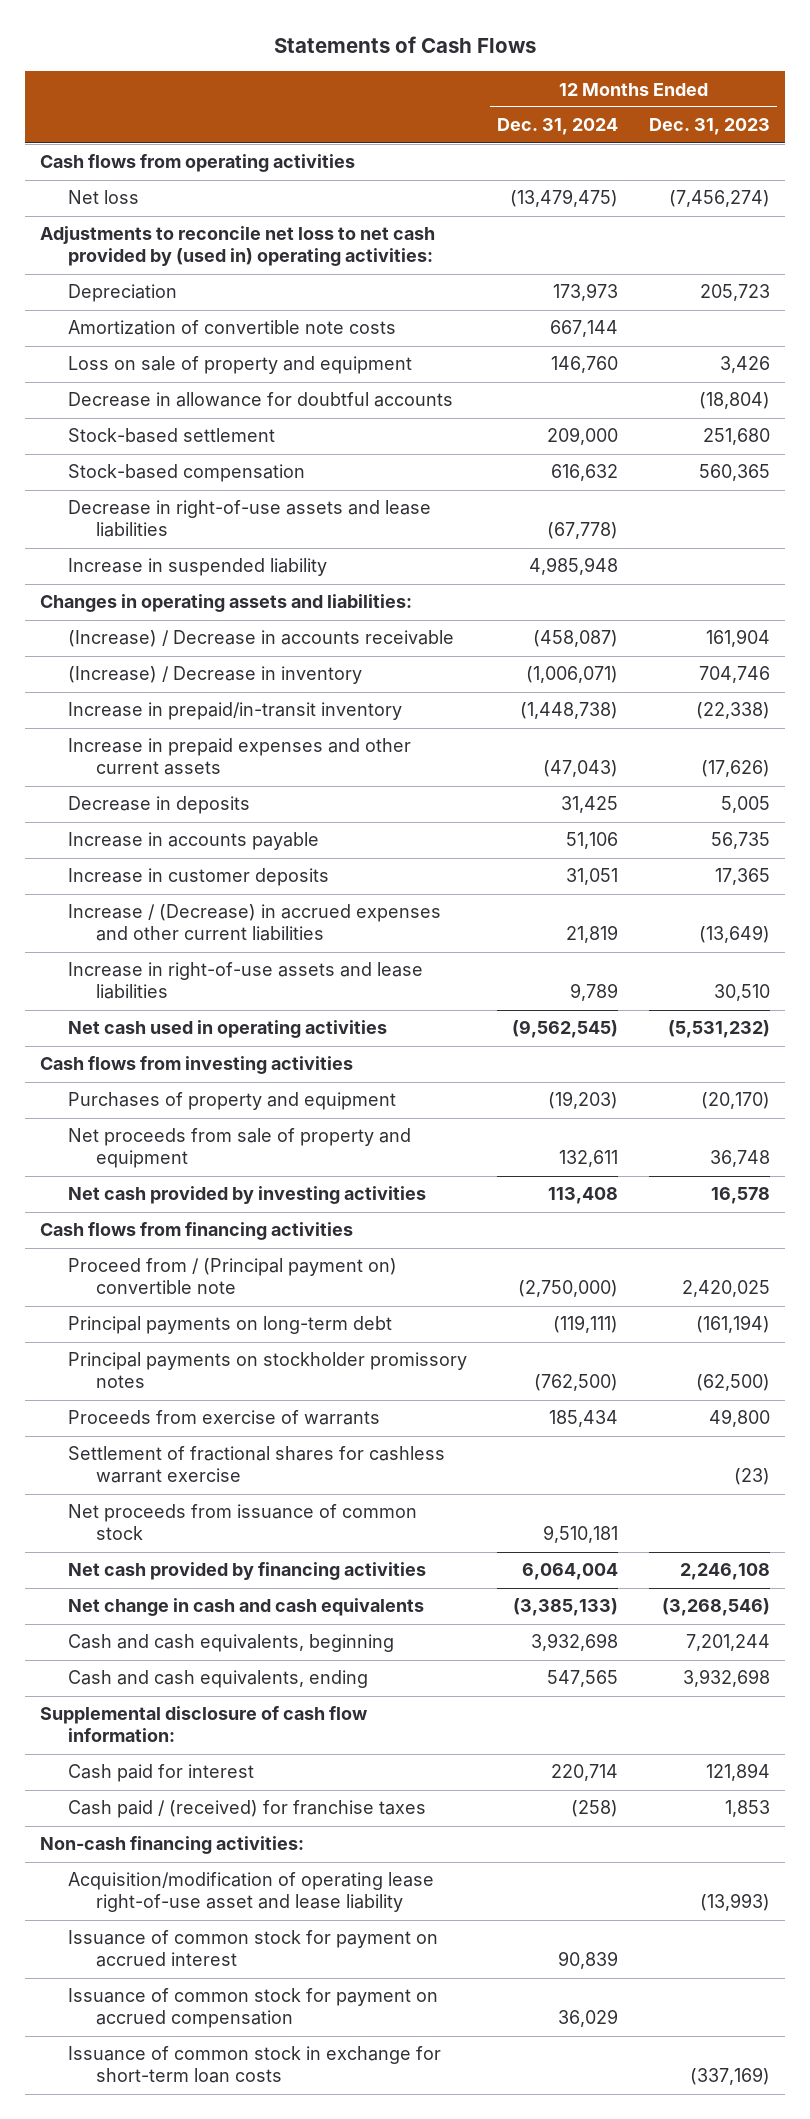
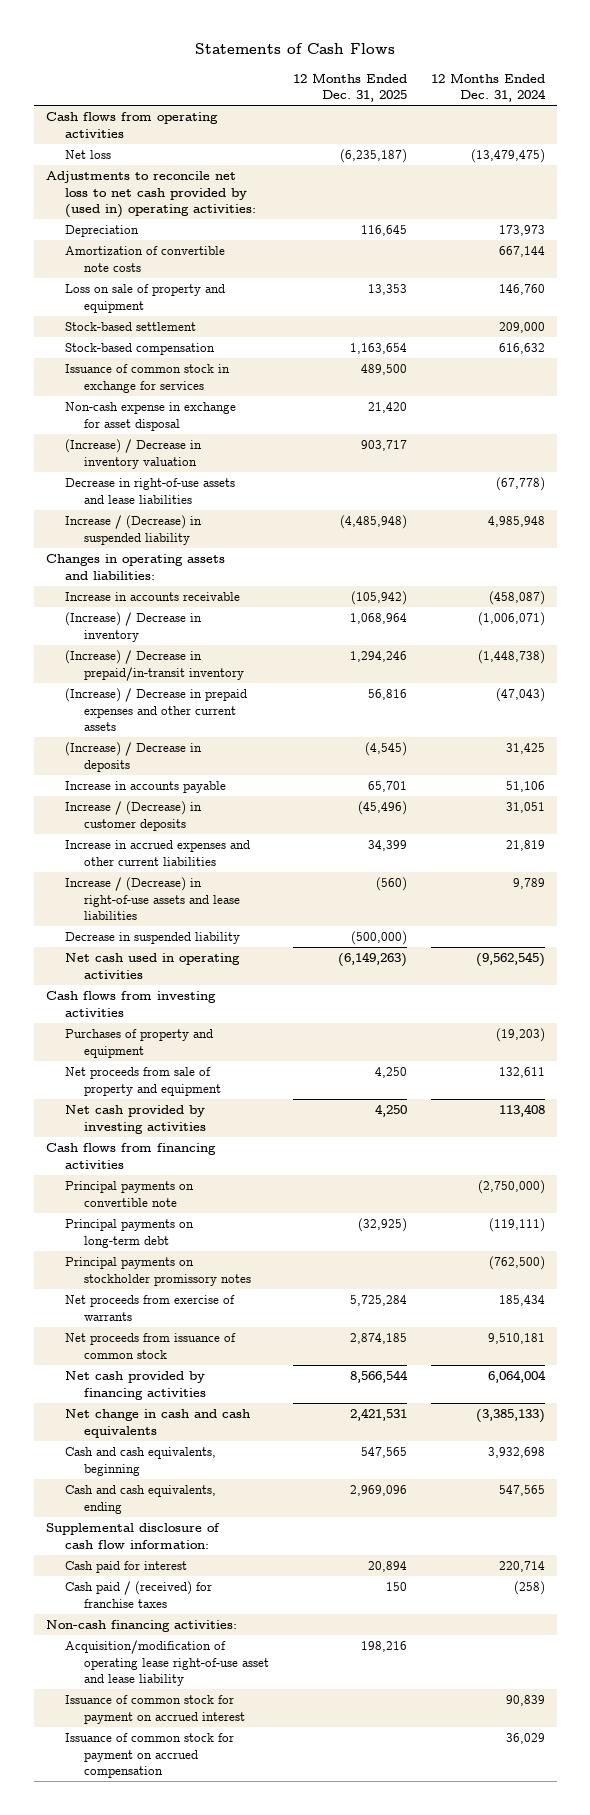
- | 12 Months Ended Dec. 31, 2024 | 12 Months Ended Dec. 31, 2023
+ | 12 Months Ended Dec. 31, 2025 | 12 Months Ended Dec. 31, 2024
- Decrease in allowance for doubtful accounts | | (18,804)
+ Issuance of common stock in exchange for services | 489,500 |
+ Non-cash expense in exchange for asset disposal | 21,420 |
+ (Increase) / Decrease in inventory valuation | 903,717 |
- Increase in suspended liability | 4,985,948 |
+ Increase / (Decrease) in suspended liability | (4,485,948) | 4,985,948
- (Increase) / Decrease in accounts receivable | (458,087) | 161,904
+ Increase in accounts receivable | (105,942) | (458,087)
- Increase in prepaid/in-transit inventory | (1,448,738) | (22,338)
- Increase in prepaid expenses and other current assets | (47,043) | (17,626)
- Decrease in deposits | 31,425 | 5,005
+ (Increase) / Decrease in prepaid/in-transit inventory | 1,294,246 | (1,448,738)
+ (Increase) / Decrease in prepaid expenses and other current assets | 56,816 | (47,043)
+ (Increase) / Decrease in deposits | (4,545) | 31,425
- Increase in customer deposits | 31,051 | 17,365
- Increase / (Decrease) in accrued expenses and other current liabilities | 21,819 | (13,649)
- Increase in right-of-use assets and lease liabilities | 9,789 | 30,510
+ Increase / (Decrease) in customer deposits | (45,496) | 31,051
+ Increase in accrued expenses and other current liabilities | 34,399 | 21,819
+ Increase / (Decrease) in right-of-use assets and lease liabilities | (560) | 9,789
+ Decrease in suspended liability | (500,000) |
- Proceed from / (Principal payment on) convertible note | (2,750,000) | 2,420,025
+ Principal payments on convertible note | | (2,750,000)
- Proceeds from exercise of warrants | 185,434 | 49,800
- Settlement of fractional shares for cashless warrant exercise | | (23)
+ Net proceeds from exercise of warrants | 5,725,284 | 185,434
- Issuance of common stock in exchange for short-term loan costs | | (337,169)

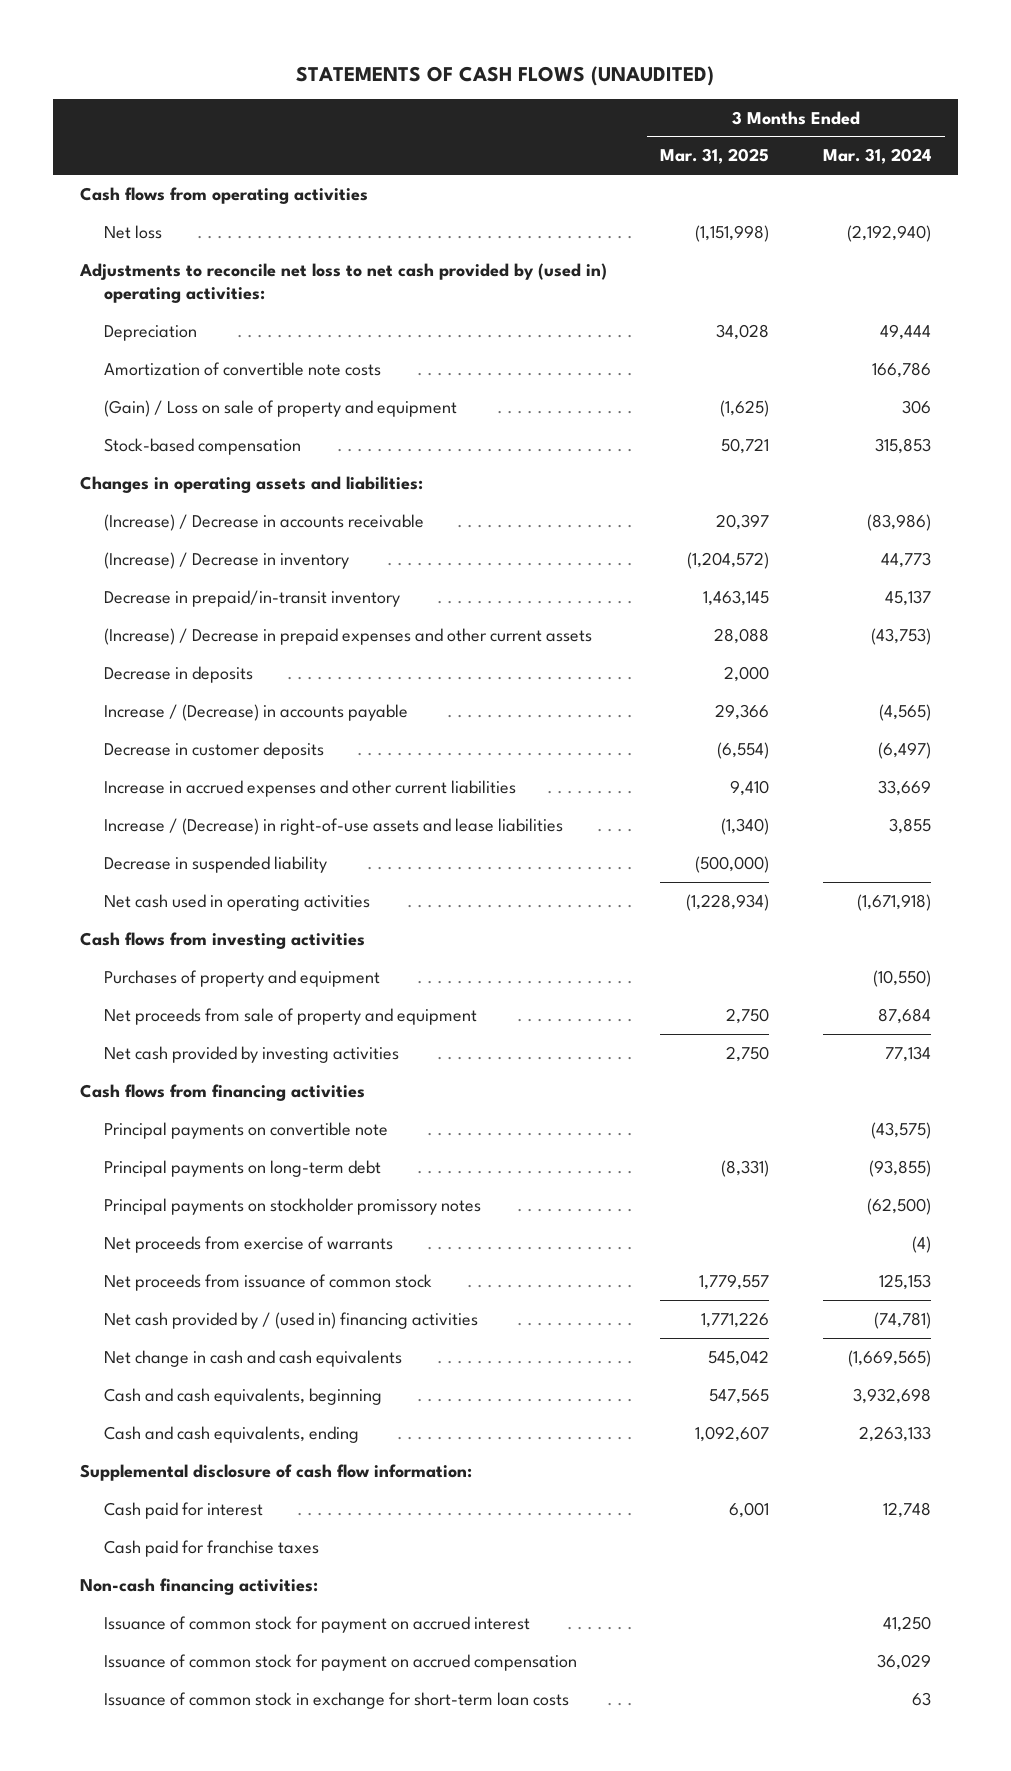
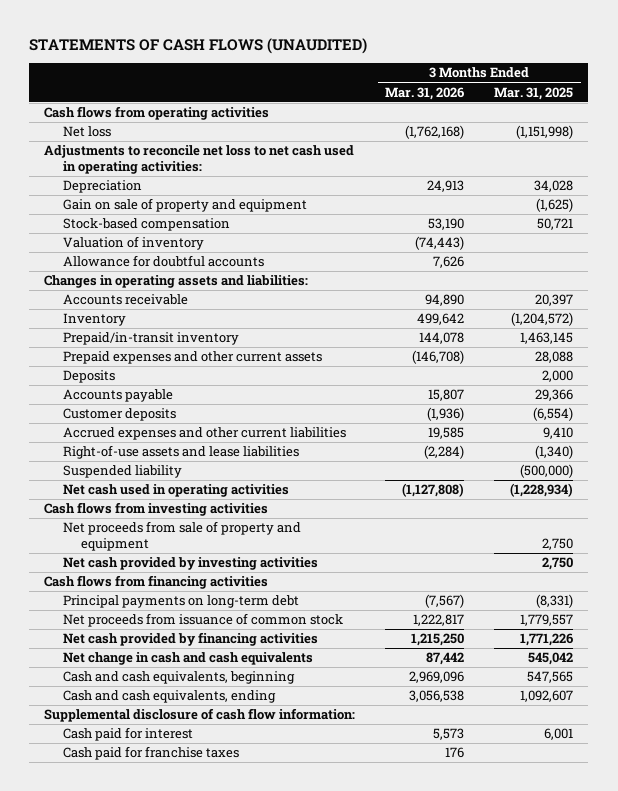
- | 3 Months Ended Mar. 31, 2025 | 3 Months Ended Mar. 31, 2024
+ | 3 Months Ended Mar. 31, 2026 | 3 Months Ended Mar. 31, 2025
- Adjustments to reconcile net loss to net cash provided by (used in) operating activities:
+ Adjustments to reconcile net loss to net cash used in operating activities:
- Amortization of convertible note costs | | 166,786
- (Gain) / Loss on sale of property and equipment | (1,625) | 306
+ Gain on sale of property and equipment | | (1,625)
+ Valuation of inventory | (74,443) |
+ Allowance for doubtful accounts | 7,626 |
- (Increase) / Decrease in accounts receivable | 20,397 | (83,986)
- (Increase) / Decrease in inventory | (1,204,572) | 44,773
- Decrease in prepaid/in-transit inventory | 1,463,145 | 45,137
- (Increase) / Decrease in prepaid expenses and other current assets | 28,088 | (43,753)
- Decrease in deposits | 2,000 |
- Increase / (Decrease) in accounts payable | 29,366 | (4,565)
- Decrease in customer deposits | (6,554) | (6,497)
- Increase in accrued expenses and other current liabilities | 9,410 | 33,669
- Increase / (Decrease) in right-of-use assets and lease liabilities | (1,340) | 3,855
- Decrease in suspended liability | (500,000) |
+ Accounts receivable | 94,890 | 20,397
+ Inventory | 499,642 | (1,204,572)
+ Prepaid/in-transit inventory | 144,078 | 1,463,145
+ Prepaid expenses and other current assets | (146,708) | 28,088
+ Deposits | | 2,000
+ Accounts payable | 15,807 | 29,366
+ Customer deposits | (1,936) | (6,554)
+ Accrued expenses and other current liabilities | 19,585 | 9,410
+ Right-of-use assets and lease liabilities | (2,284) | (1,340)
+ Suspended liability | | (500,000)
- Purchases of property and equipment | | (10,550)
- Principal payments on convertible note | | (43,575)
- Principal payments on stockholder promissory notes | | (62,500)
- Net proceeds from exercise of warrants | | (4)
- Net cash provided by / (used in) financing activities | 1,771,226 | (74,781)
+ Net cash provided by financing activities | 1,215,250 | 1,771,226
- Non-cash financing activities:
- Issuance of common stock for payment on accrued interest | | 41,250
- Issuance of common stock for payment on accrued compensation | | 36,029
- Issuance of common stock in exchange for short-term loan costs | | 63

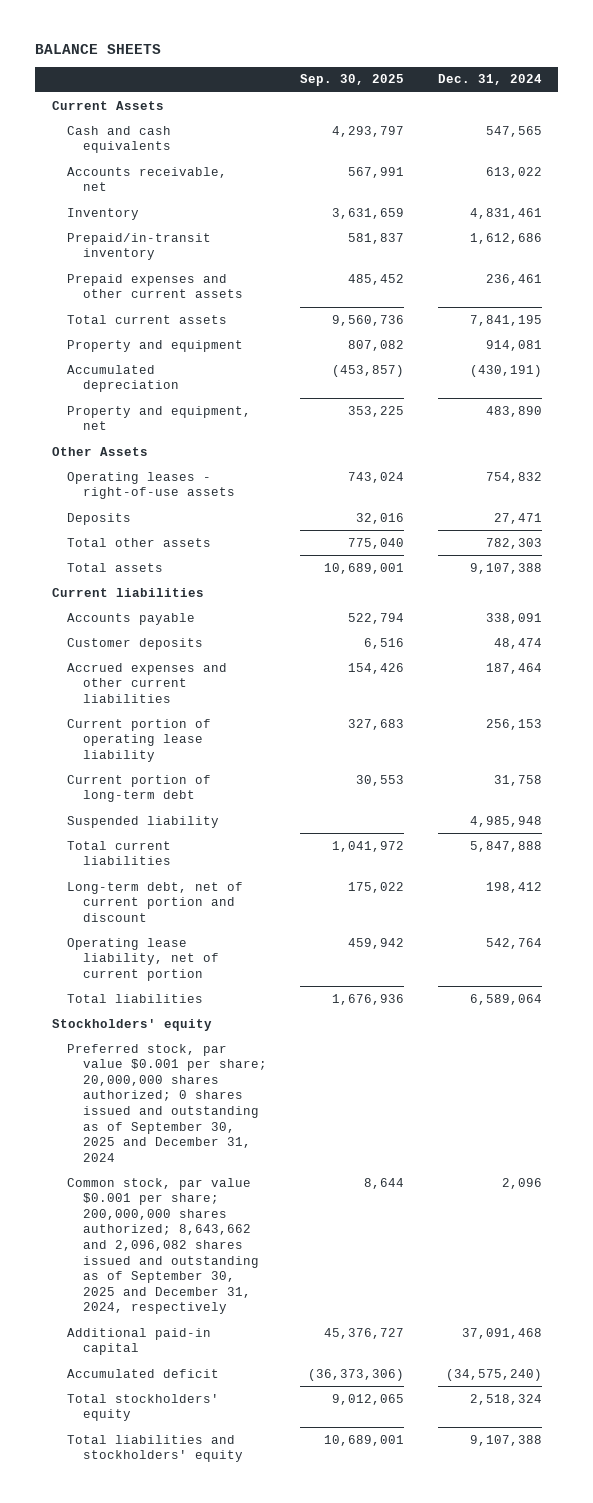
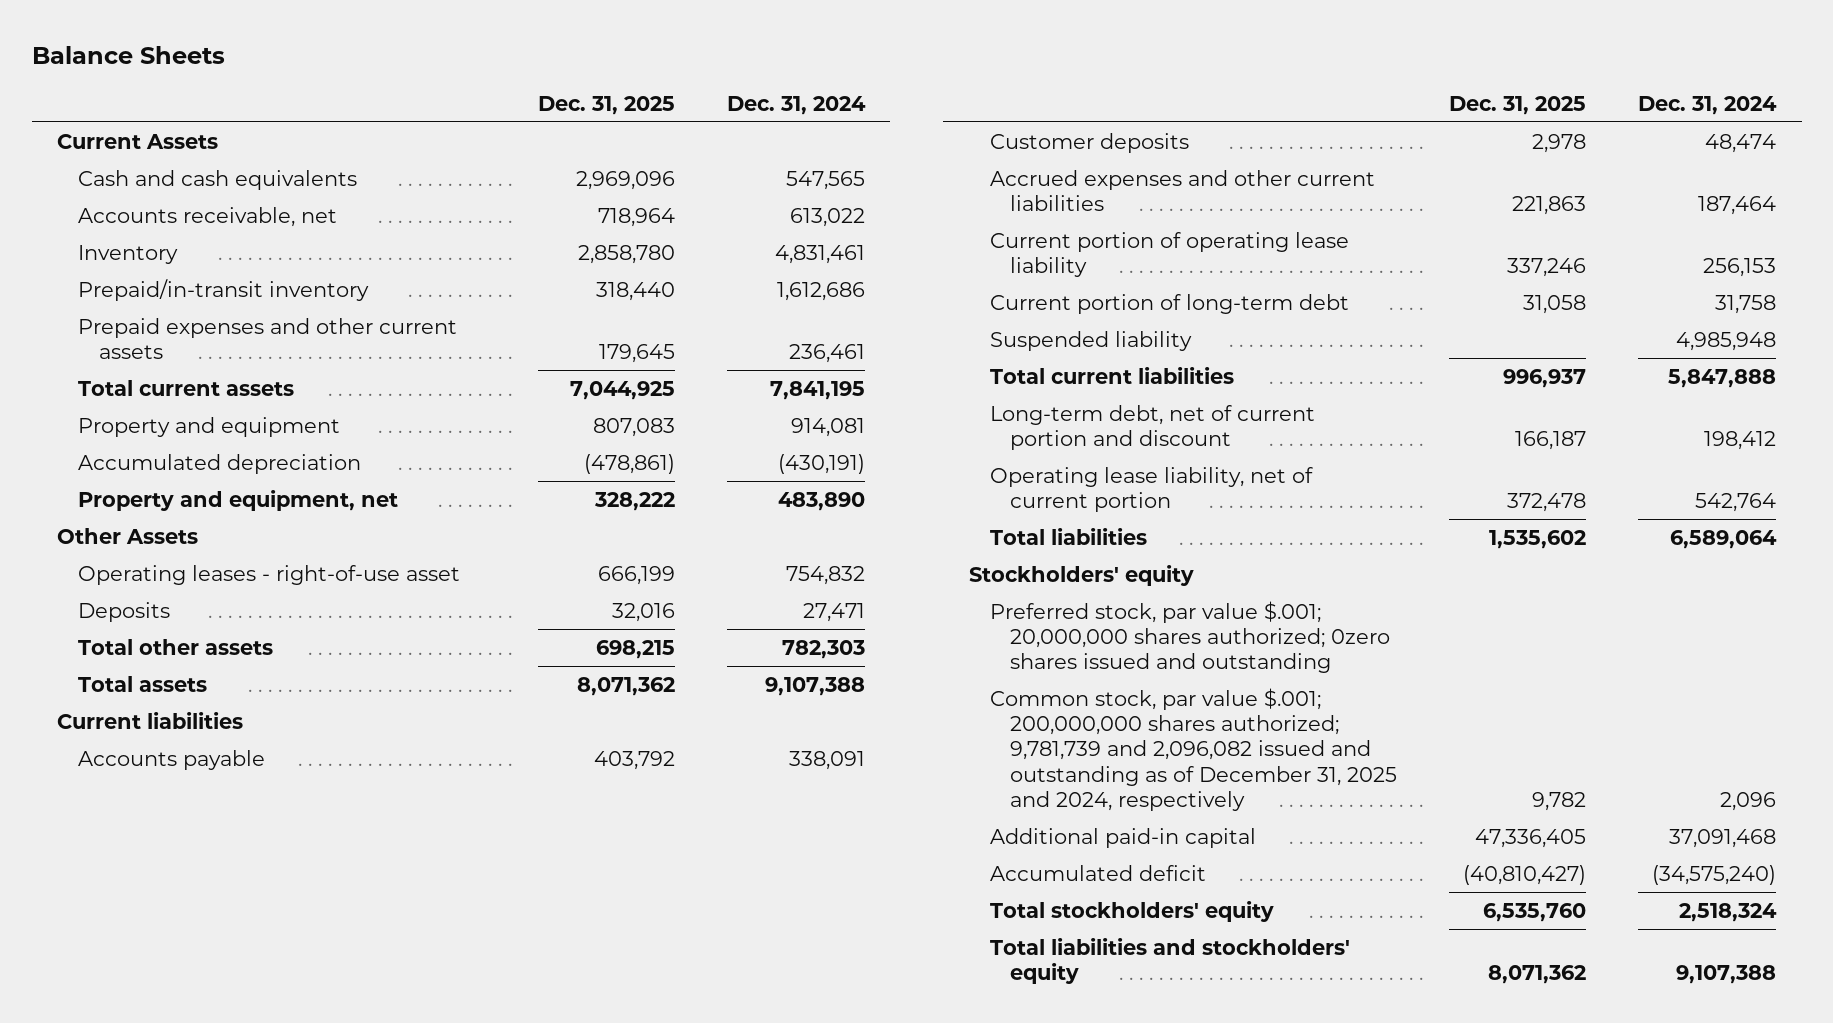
- BALANCE SHEETS
+ Balance Sheets
- | Sep. 30, 2025 | Dec. 31, 2024
+ | Dec. 31, 2025 | Dec. 31, 2024
- Operating leases - right-of-use assets | 743,024 | 754,832
+ Operating leases - right-of-use asset | 666,199 | 754,832
- Preferred stock, par value $0.001 per share; 20,000,000 shares authorized; 0 shares issued and outstanding as of September 30, 2025 and December 31, 2024
- Common stock, par value $0.001 per share; 200,000,000 shares authorized; 8,643,662 and 2,096,082 shares issued and outstanding as of September 30, 2025 and December 31, 2024, respectively | 8,644 | 2,096
+ Preferred stock, par value $.001; 20,000,000 shares authorized; 0zero shares issued and outstanding
+ Common stock, par value $.001; 200,000,000 shares authorized; 9,781,739 and 2,096,082 issued and outstanding as of December 31, 2025 and 2024, respectively | 9,782 | 2,096

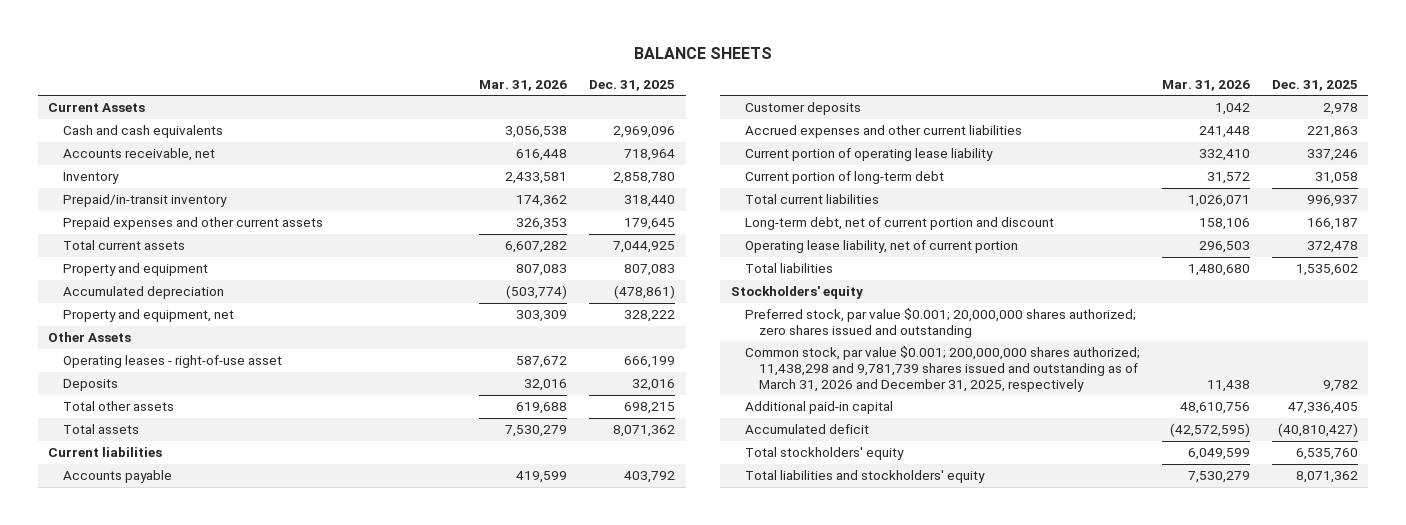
- Balance Sheets
+ BALANCE SHEETS
- | Dec. 31, 2025 | Dec. 31, 2024
+ | Mar. 31, 2026 | Dec. 31, 2025
- Suspended liability | | 4,985,948
- Preferred stock, par value $.001; 20,000,000 shares authorized; 0zero shares issued and outstanding
- Common stock, par value $.001; 200,000,000 shares authorized; 9,781,739 and 2,096,082 issued and outstanding as of December 31, 2025 and 2024, respectively | 9,782 | 2,096
+ Preferred stock, par value $0.001; 20,000,000 shares authorized; zero shares issued and outstanding
+ Common stock, par value $0.001; 200,000,000 shares authorized; 11,438,298 and 9,781,739 shares issued and outstanding as of March 31, 2026 and December 31, 2025, respectively | 11,438 | 9,782

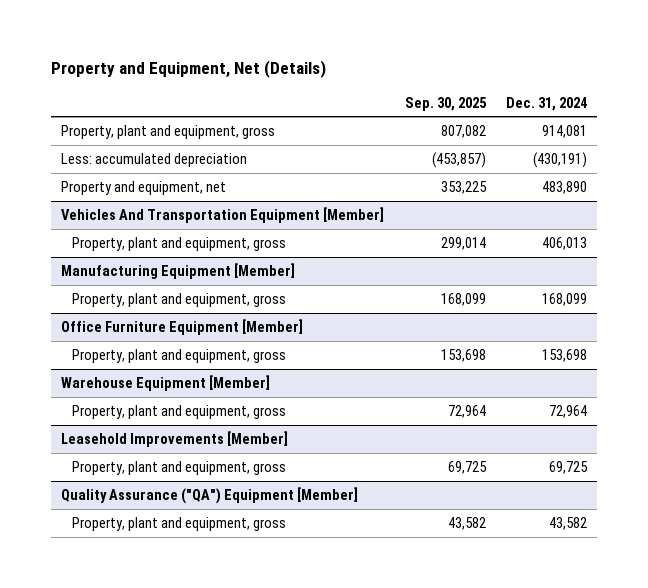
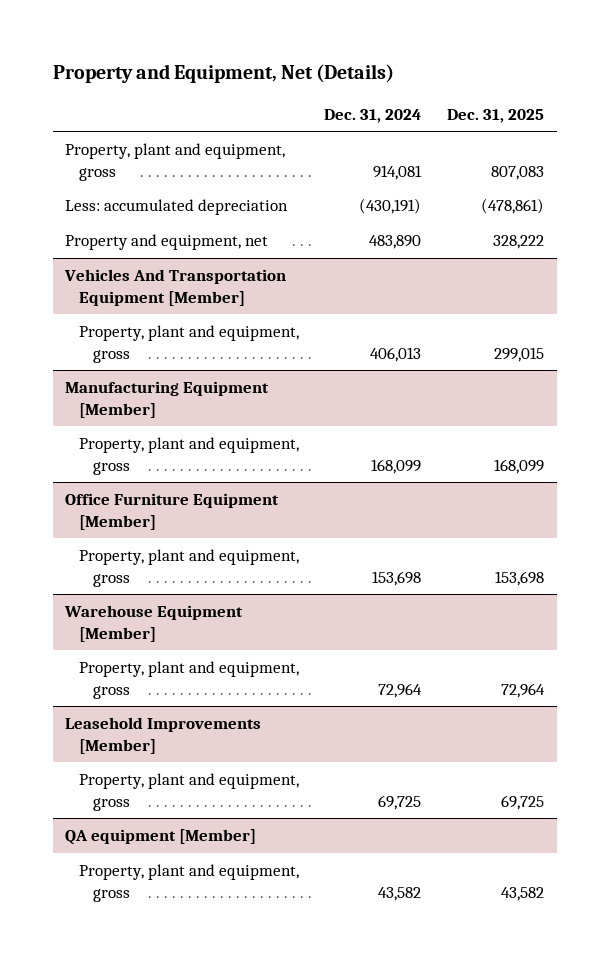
- | Sep. 30, 2025 | Dec. 31, 2024
+ | Dec. 31, 2024 | Dec. 31, 2025
- Quality Assurance ("QA") Equipment [Member]
+ QA equipment [Member]

